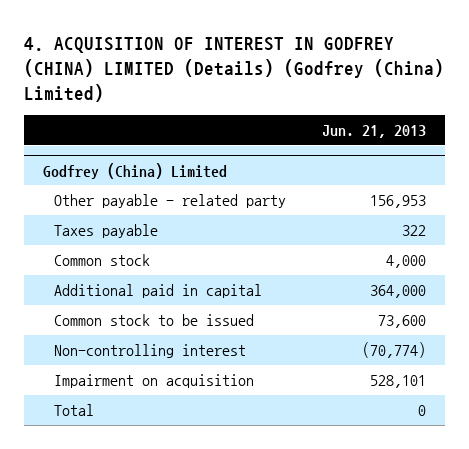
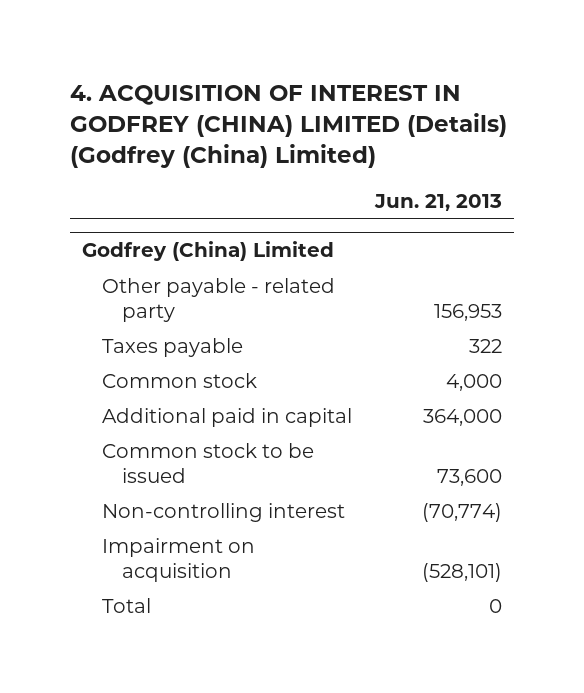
@ Godfrey (China) Limited
- Impairment on acquisition | 528,101
+ Impairment on acquisition | (528,101)

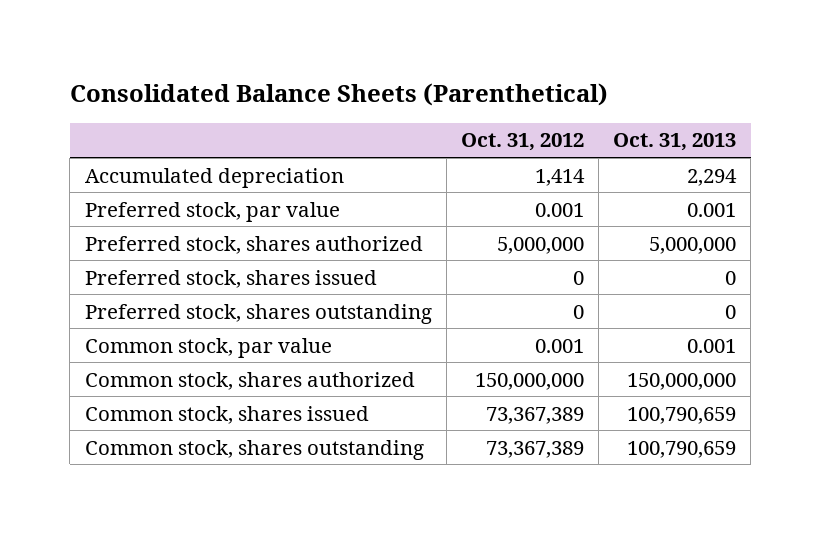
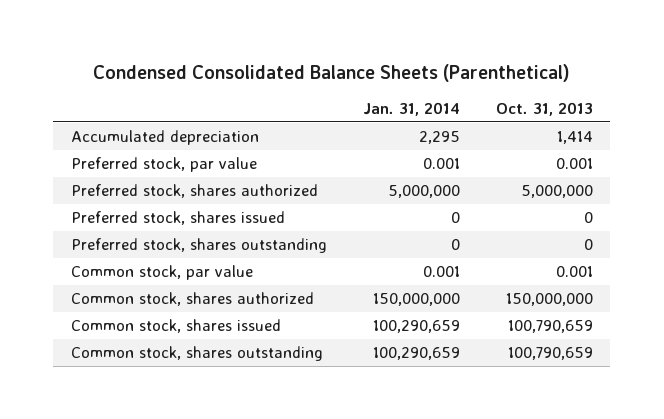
- Consolidated Balance Sheets (Parenthetical)
+ Condensed Consolidated Balance Sheets (Parenthetical)
- | Oct. 31, 2012 | Oct. 31, 2013
+ | Jan. 31, 2014 | Oct. 31, 2013
- Accumulated depreciation | 1,414 | 2,294
+ Accumulated depreciation | 2,295 | 1,414

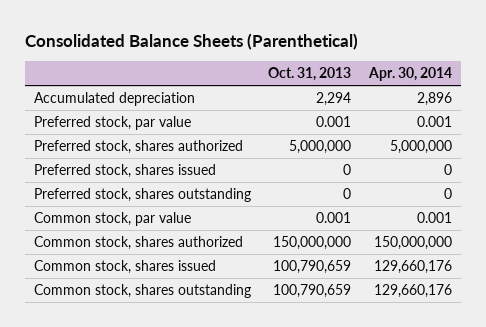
- Condensed Consolidated Balance Sheets (Parenthetical)
+ Consolidated Balance Sheets (Parenthetical)
- | Jan. 31, 2014 | Oct. 31, 2013
+ | Oct. 31, 2013 | Apr. 30, 2014
- Accumulated depreciation | 2,295 | 1,414
+ Accumulated depreciation | 2,294 | 2,896

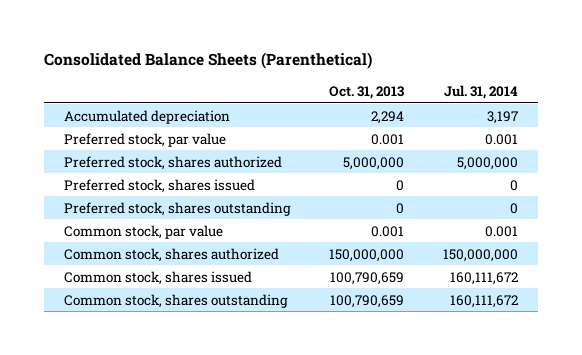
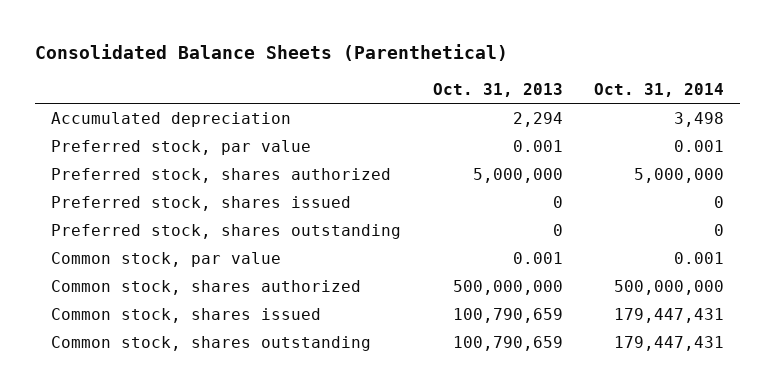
- | Oct. 31, 2013 | Jul. 31, 2014
+ | Oct. 31, 2013 | Oct. 31, 2014
- Common stock, shares authorized | 150,000,000 | 150,000,000
+ Common stock, shares authorized | 500,000,000 | 500,000,000

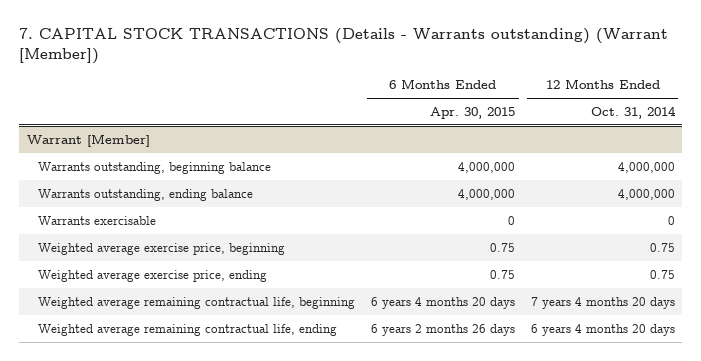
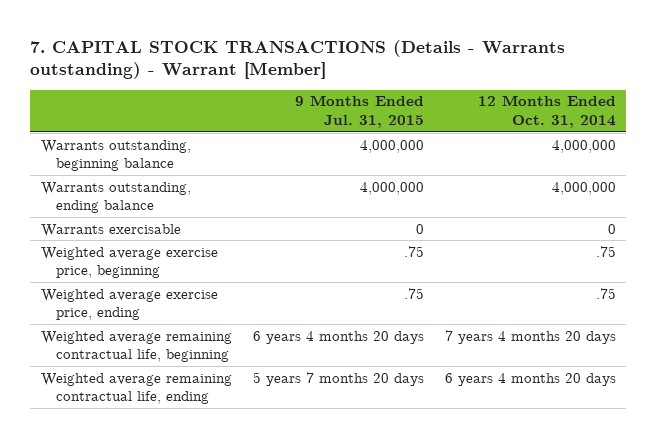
- 7. CAPITAL STOCK TRANSACTIONS (Details - Warrants outstanding) (Warrant [Member])
+ 7. CAPITAL STOCK TRANSACTIONS (Details - Warrants outstanding) - Warrant [Member]
- | 6 Months Ended Apr. 30, 2015 | 12 Months Ended Oct. 31, 2014
+ | 9 Months Ended Jul. 31, 2015 | 12 Months Ended Oct. 31, 2014
- Warrant [Member]
- Weighted average exercise price, beginning | 0.75 | 0.75
- Weighted average exercise price, ending | 0.75 | 0.75
+ Weighted average exercise price, beginning | .75 | .75
+ Weighted average exercise price, ending | .75 | .75

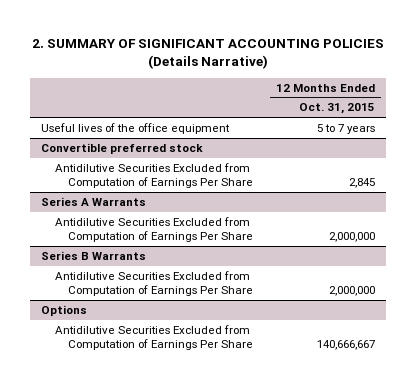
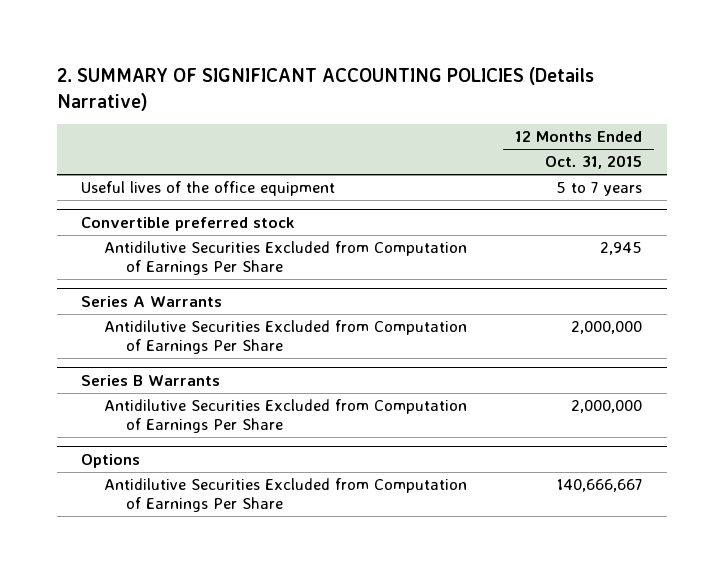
@ Convertible preferred stock
- Antidilutive Securities Excluded from Computation of Earnings Per Share | 2,845
+ Antidilutive Securities Excluded from Computation of Earnings Per Share | 2,945

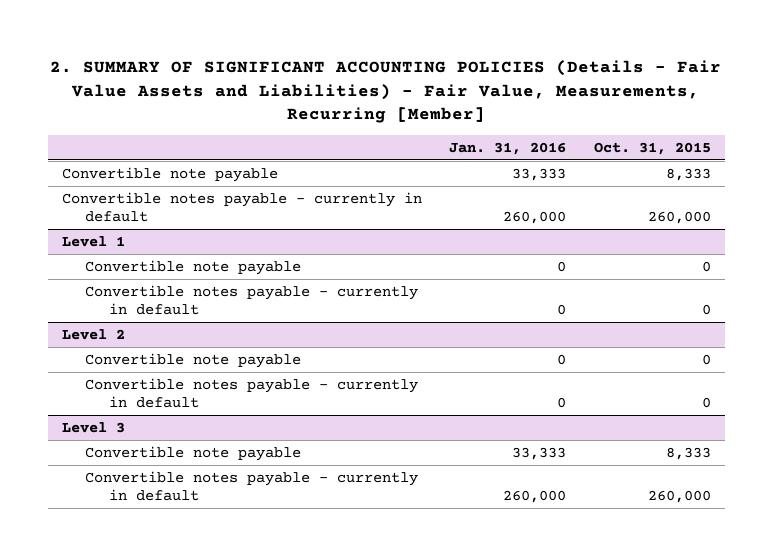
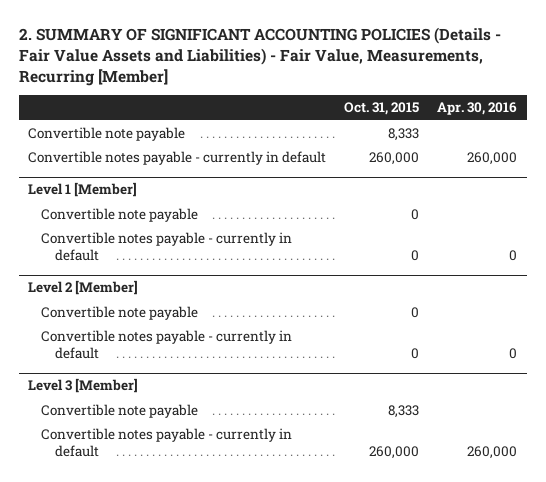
- | Jan. 31, 2016 | Oct. 31, 2015
+ | Oct. 31, 2015 | Apr. 30, 2016
- Level 1
+ Level 1 [Member]
- Level 2
+ Level 2 [Member]
- Level 3
+ Level 3 [Member]

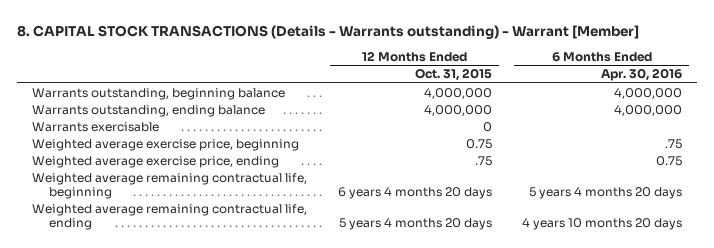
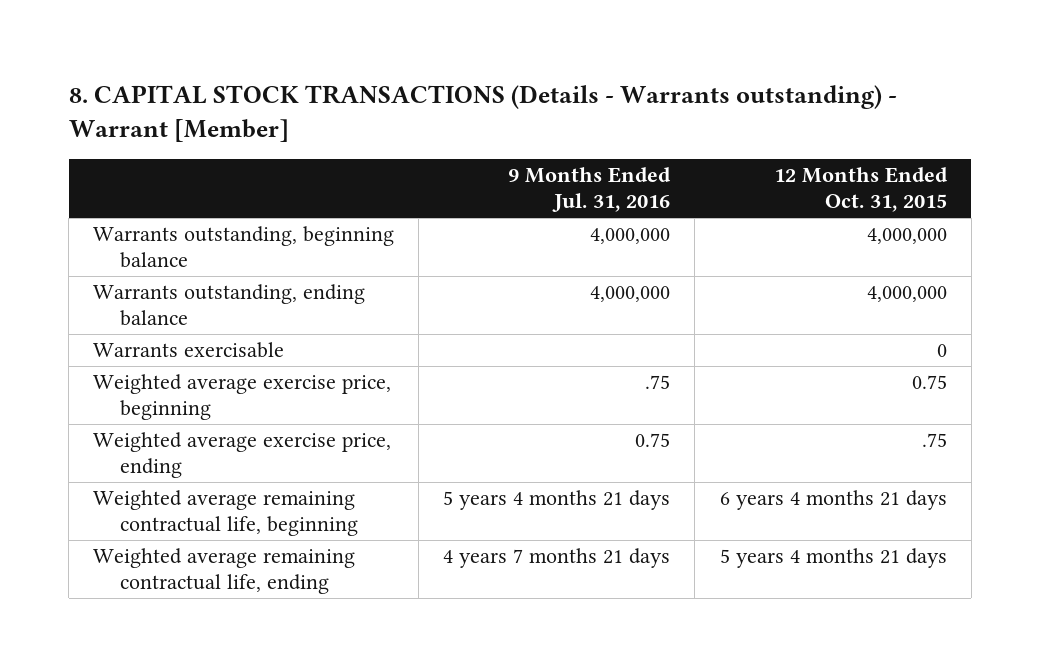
- | 12 Months Ended Oct. 31, 2015 | 6 Months Ended Apr. 30, 2016
+ | 9 Months Ended Jul. 31, 2016 | 12 Months Ended Oct. 31, 2015
- Weighted average remaining contractual life, beginning | 6 years 4 months 20 days | 5 years 4 months 20 days
- Weighted average remaining contractual life, ending | 5 years 4 months 20 days | 4 years 10 months 20 days
+ Weighted average remaining contractual life, beginning | 5 years 4 months 21 days | 6 years 4 months 21 days
+ Weighted average remaining contractual life, ending | 4 years 7 months 21 days | 5 years 4 months 21 days

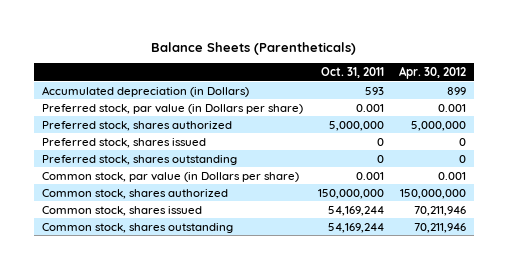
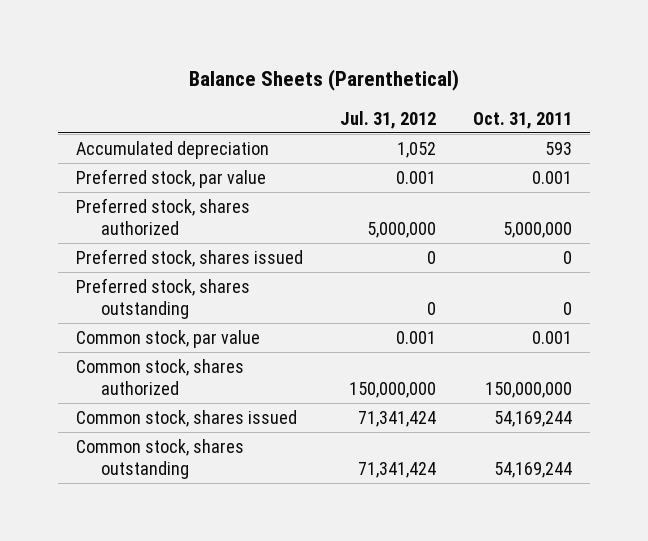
- Balance Sheets (Parentheticals)
+ Balance Sheets (Parenthetical)
- | Oct. 31, 2011 | Apr. 30, 2012
+ | Jul. 31, 2012 | Oct. 31, 2011
- Accumulated depreciation (in Dollars) | 593 | 899
- Preferred stock, par value (in Dollars per share) | 0.001 | 0.001
+ Accumulated depreciation | 1,052 | 593
+ Preferred stock, par value | 0.001 | 0.001
- Common stock, par value (in Dollars per share) | 0.001 | 0.001
+ Common stock, par value | 0.001 | 0.001

